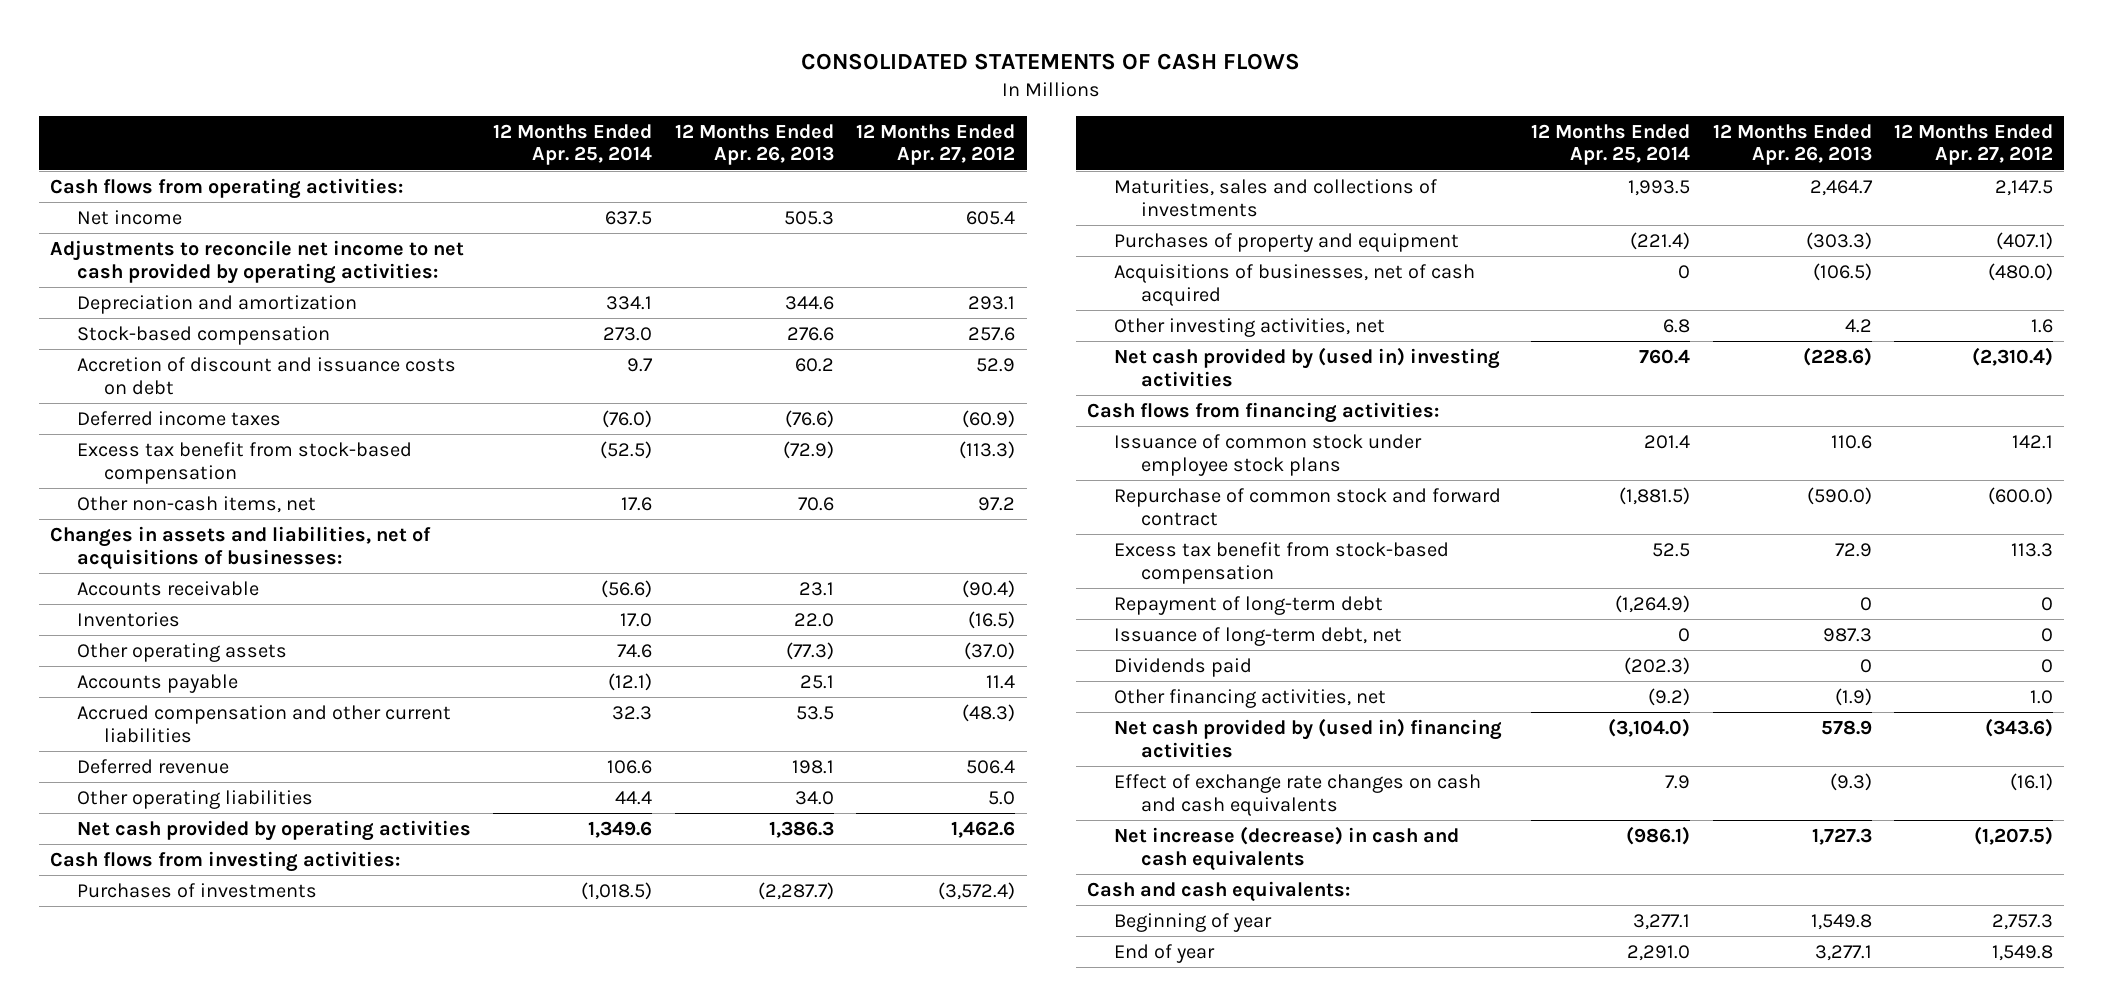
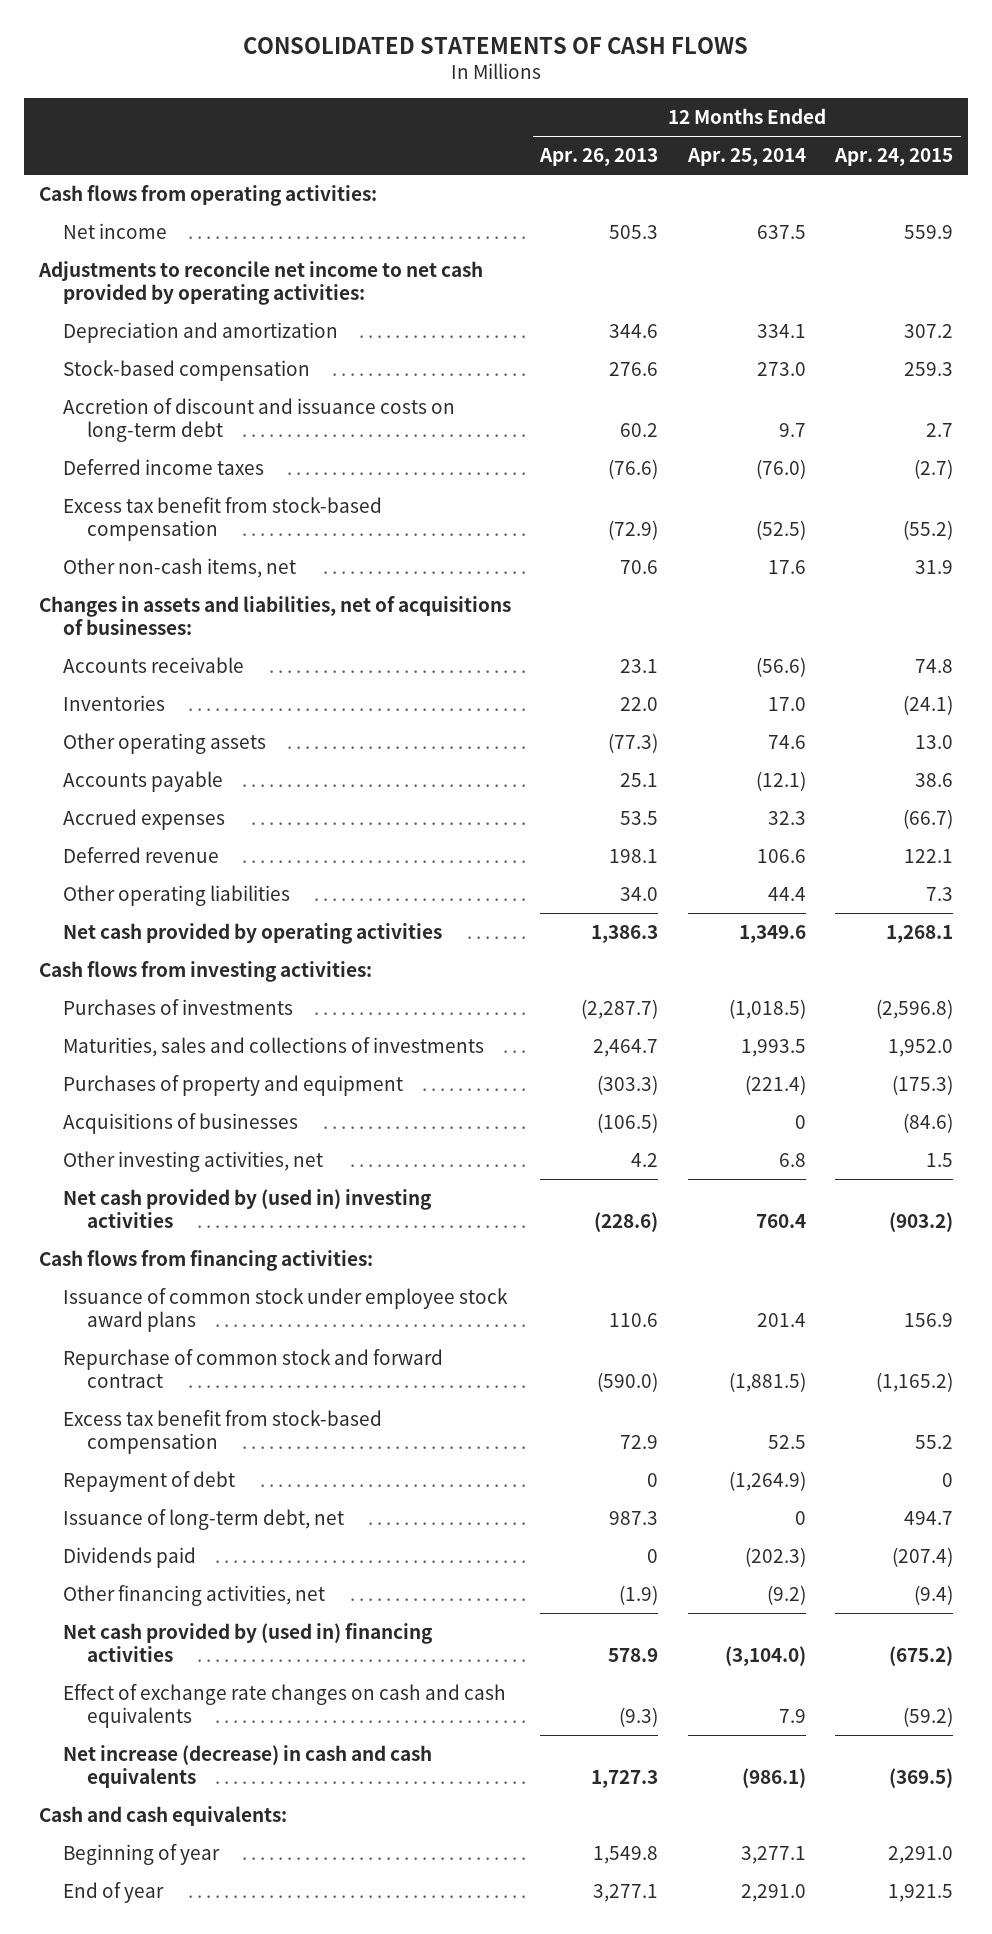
- | 12 Months Ended Apr. 25, 2014 | 12 Months Ended Apr. 26, 2013 | 12 Months Ended Apr. 27, 2012
+ | 12 Months Ended Apr. 26, 2013 | 12 Months Ended Apr. 25, 2014 | 12 Months Ended Apr. 24, 2015
- Accretion of discount and issuance costs on debt | 9.7 | 60.2 | 52.9
+ Accretion of discount and issuance costs on long-term debt | 60.2 | 9.7 | 2.7
- Accrued compensation and other current liabilities | 32.3 | 53.5 | (48.3)
+ Accrued expenses | 53.5 | 32.3 | (66.7)
- Acquisitions of businesses, net of cash acquired | 0 | (106.5) | (480.0)
+ Acquisitions of businesses | (106.5) | 0 | (84.6)
- Issuance of common stock under employee stock plans | 201.4 | 110.6 | 142.1
+ Issuance of common stock under employee stock award plans | 110.6 | 201.4 | 156.9
- Repayment of long-term debt | (1,264.9) | 0 | 0
+ Repayment of debt | 0 | (1,264.9) | 0

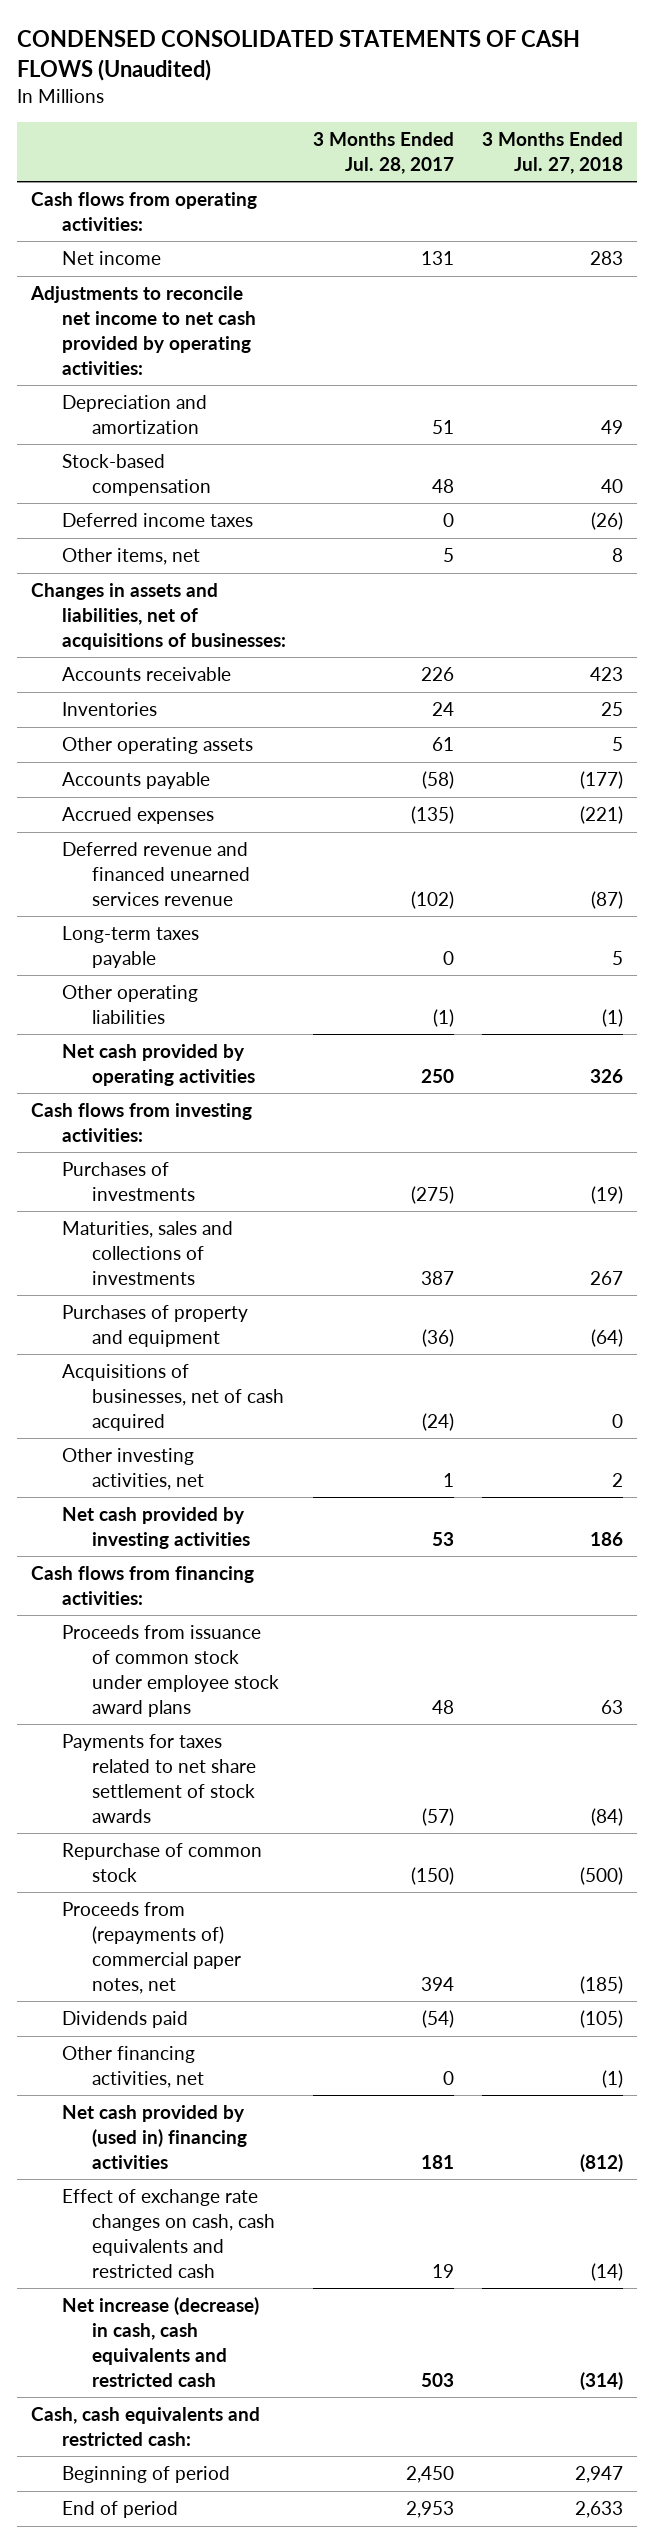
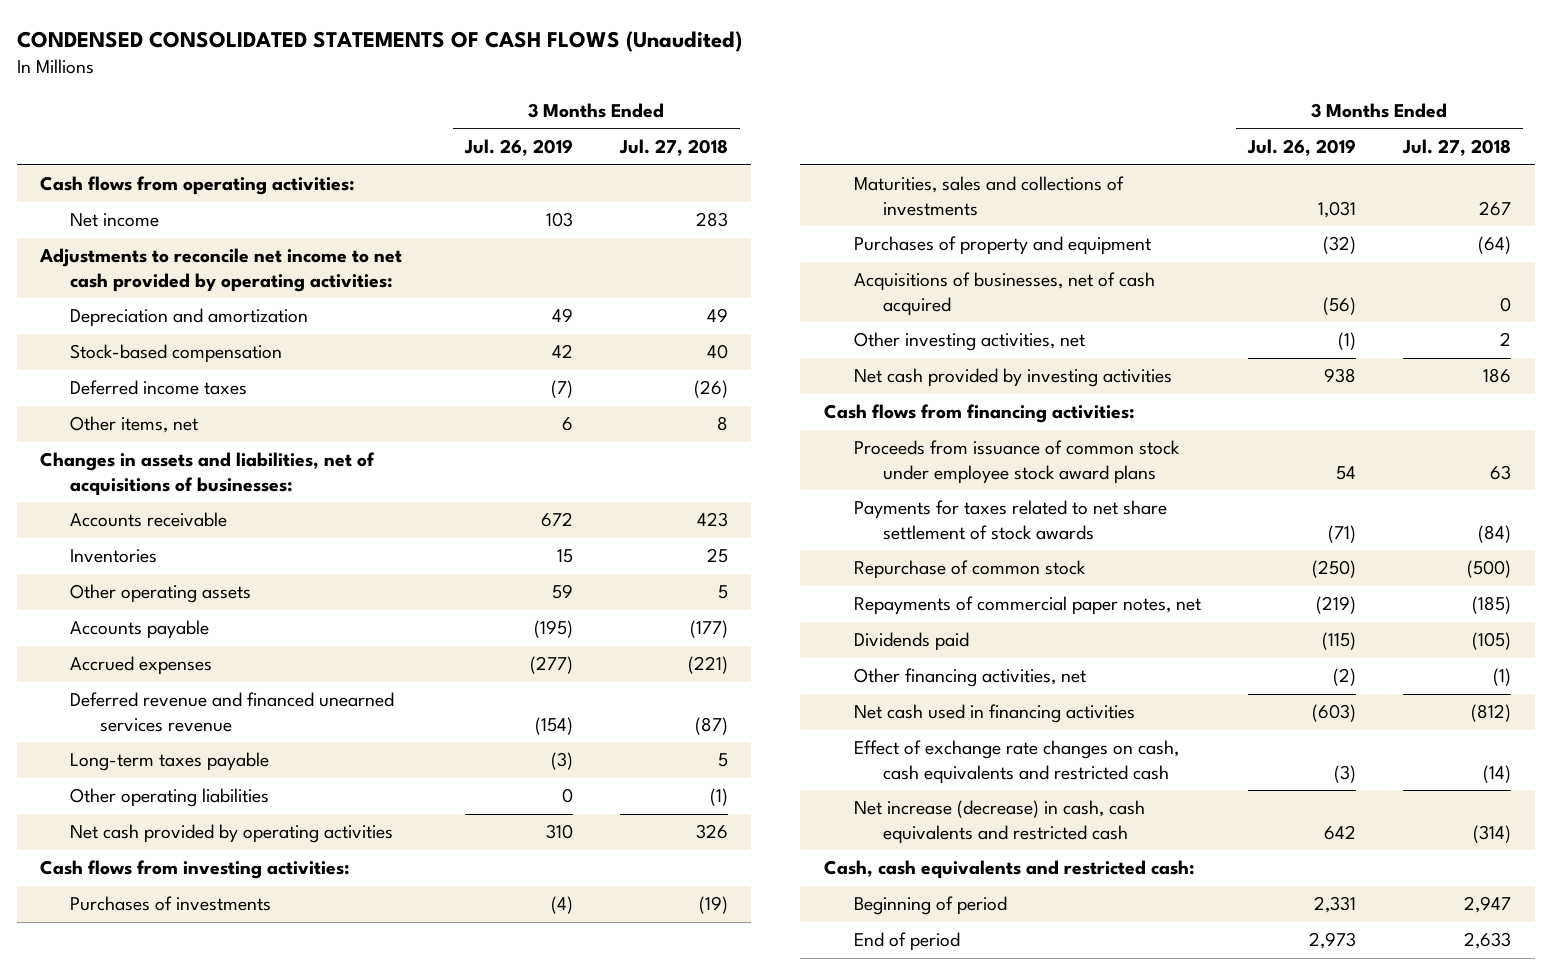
- | 3 Months Ended Jul. 28, 2017 | 3 Months Ended Jul. 27, 2018
+ | 3 Months Ended Jul. 26, 2019 | 3 Months Ended Jul. 27, 2018
- Proceeds from (repayments of) commercial paper notes, net | 394 | (185)
+ Repayments of commercial paper notes, net | (219) | (185)
- Net cash provided by (used in) financing activities | 181 | (812)
+ Net cash used in financing activities | (603) | (812)

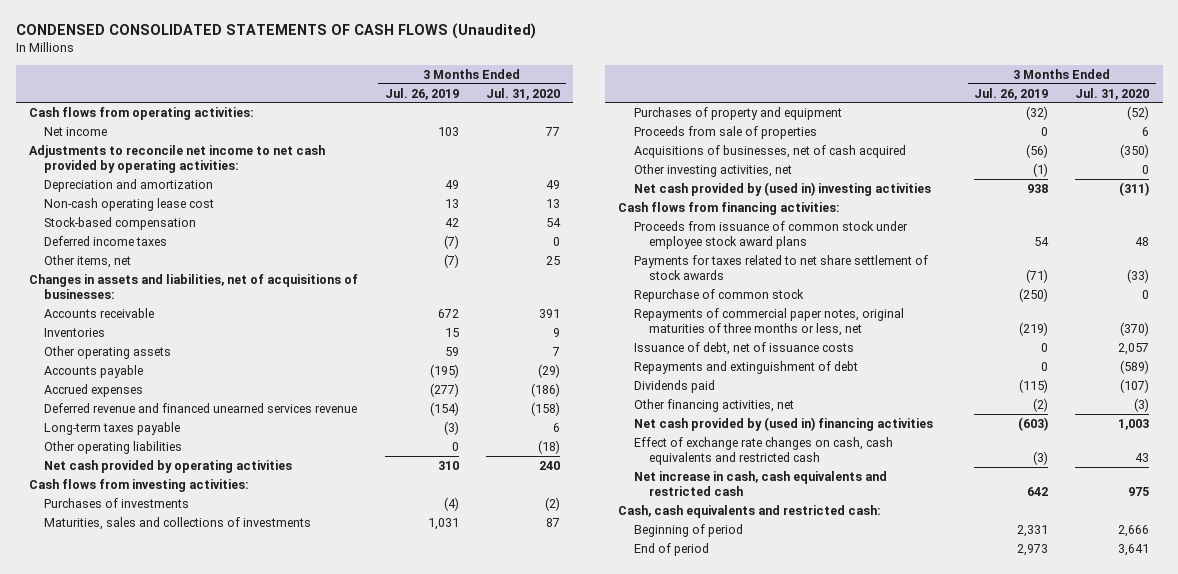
- | 3 Months Ended Jul. 26, 2019 | 3 Months Ended Jul. 27, 2018
+ | 3 Months Ended Jul. 26, 2019 | 3 Months Ended Jul. 31, 2020
+ Non-cash operating lease cost | 13 | 13
- Other items, net | 6 | 8
+ Other items, net | (7) | 25
+ Proceeds from sale of properties | 0 | 6
- Net cash provided by investing activities | 938 | 186
+ Net cash provided by (used in) investing activities | 938 | (311)
- Repayments of commercial paper notes, net | (219) | (185)
+ Repayments of commercial paper notes, original maturities of three months or less, net | (219) | (370)
+ Issuance of debt, net of issuance costs | 0 | 2,057
+ Repayments and extinguishment of debt | 0 | (589)
- Net cash used in financing activities | (603) | (812)
+ Net cash provided by (used in) financing activities | (603) | 1,003
- Net increase (decrease) in cash, cash equivalents and restricted cash | 642 | (314)
+ Net increase in cash, cash equivalents and restricted cash | 642 | 975

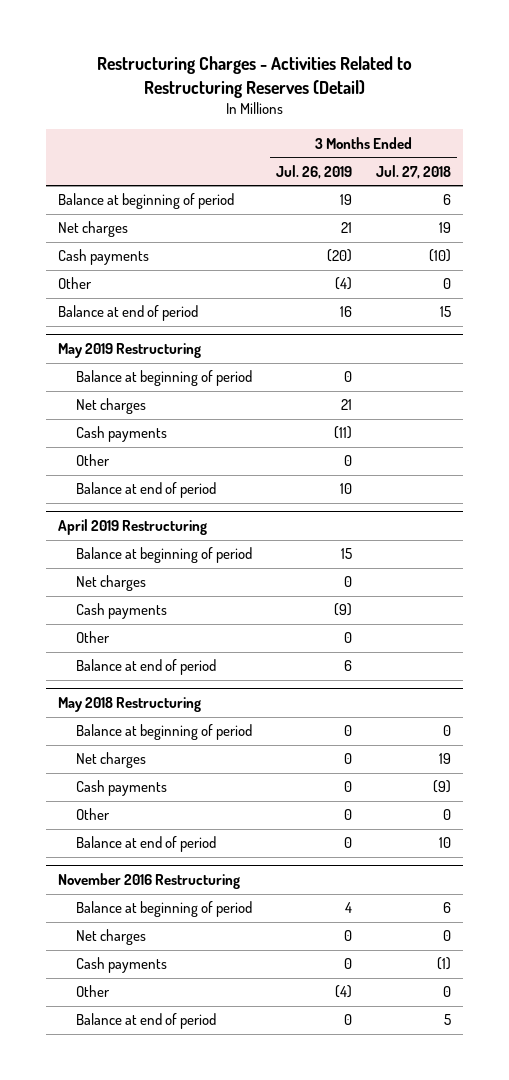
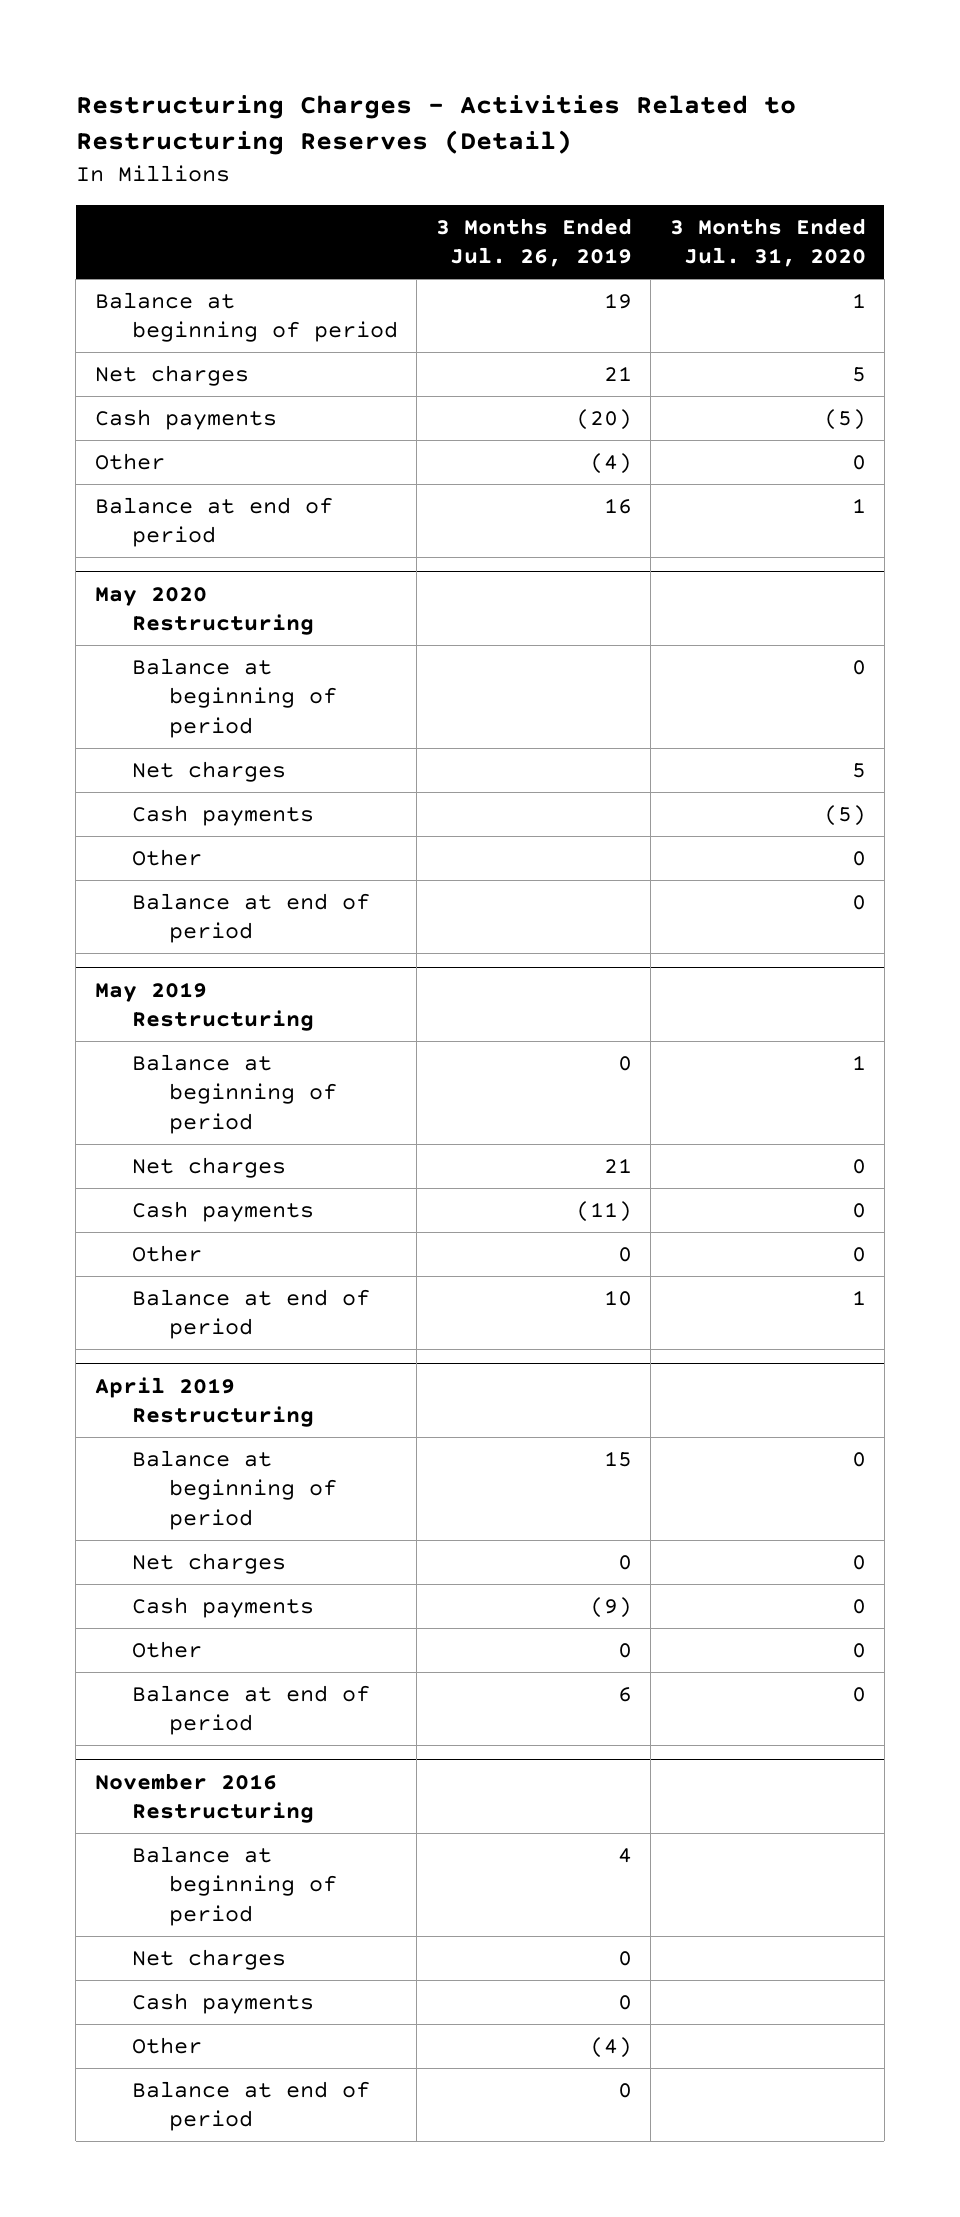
- | 3 Months Ended Jul. 26, 2019 | 3 Months Ended Jul. 27, 2018
+ | 3 Months Ended Jul. 26, 2019 | 3 Months Ended Jul. 31, 2020
+ May 2020 Restructuring
+ Balance at beginning of period | | 0
+ Net charges | | 5
+ Cash payments | | (5)
+ Other | | 0
+ Balance at end of period | | 0
- May 2018 Restructuring
- Balance at beginning of period | 0 | 0
- Net charges | 0 | 19
- Cash payments | 0 | (9)
- Other | 0 | 0
- Balance at end of period | 0 | 10

